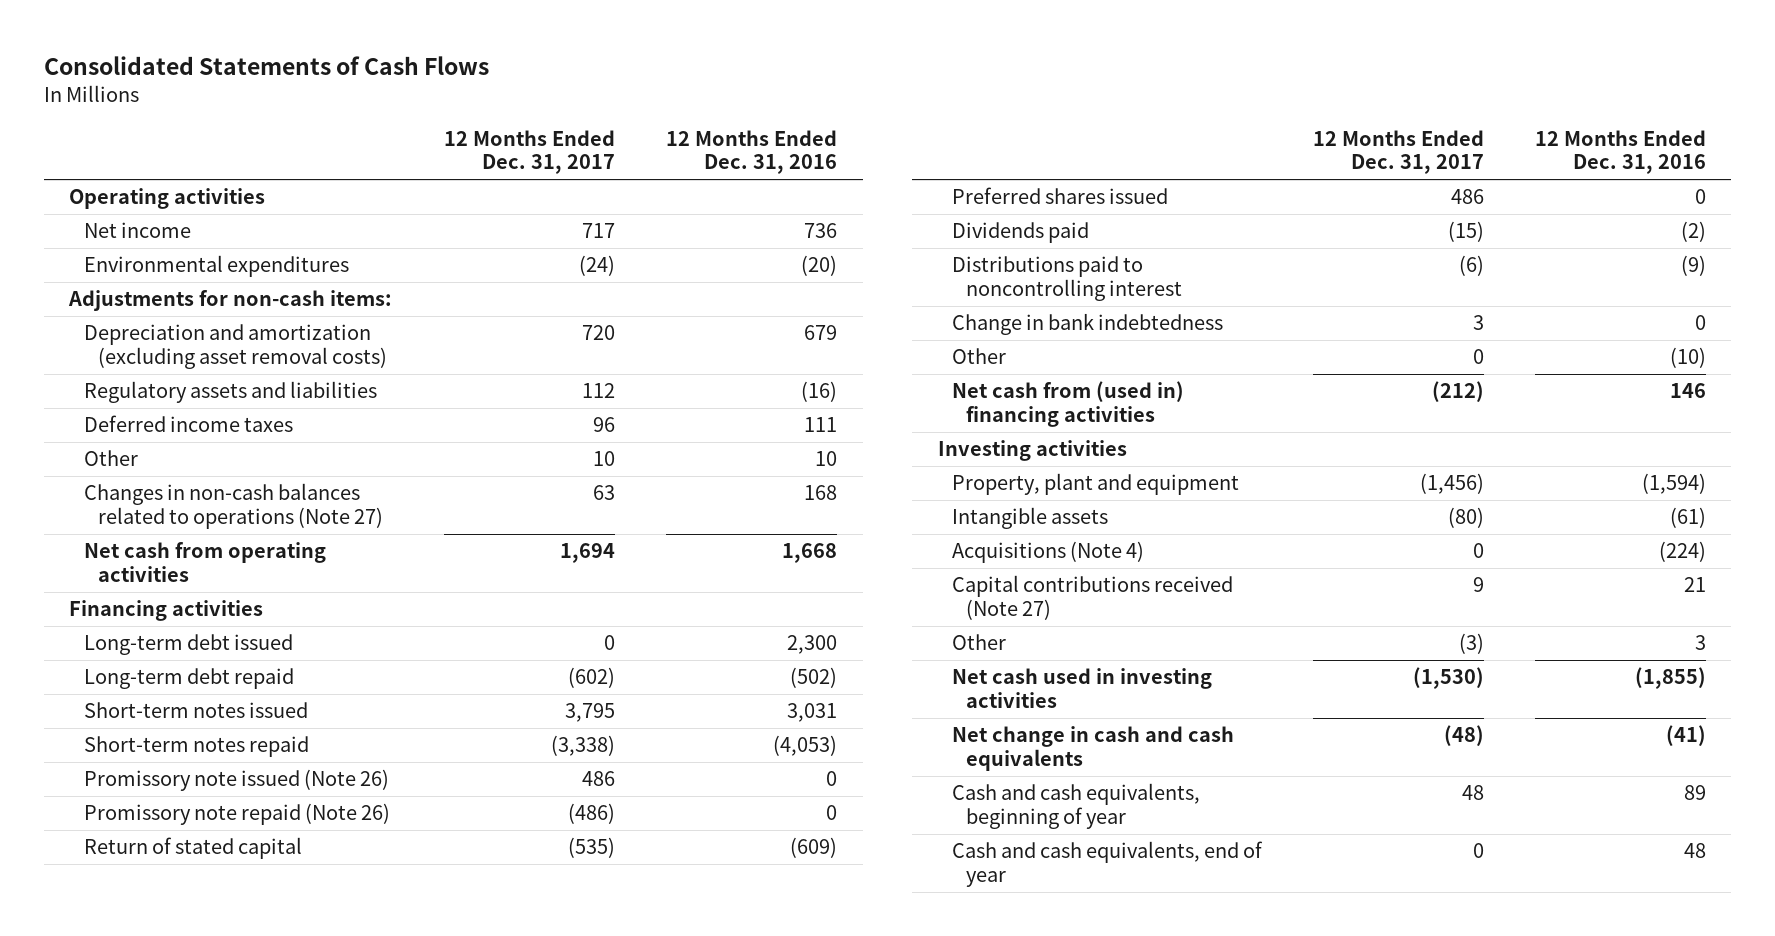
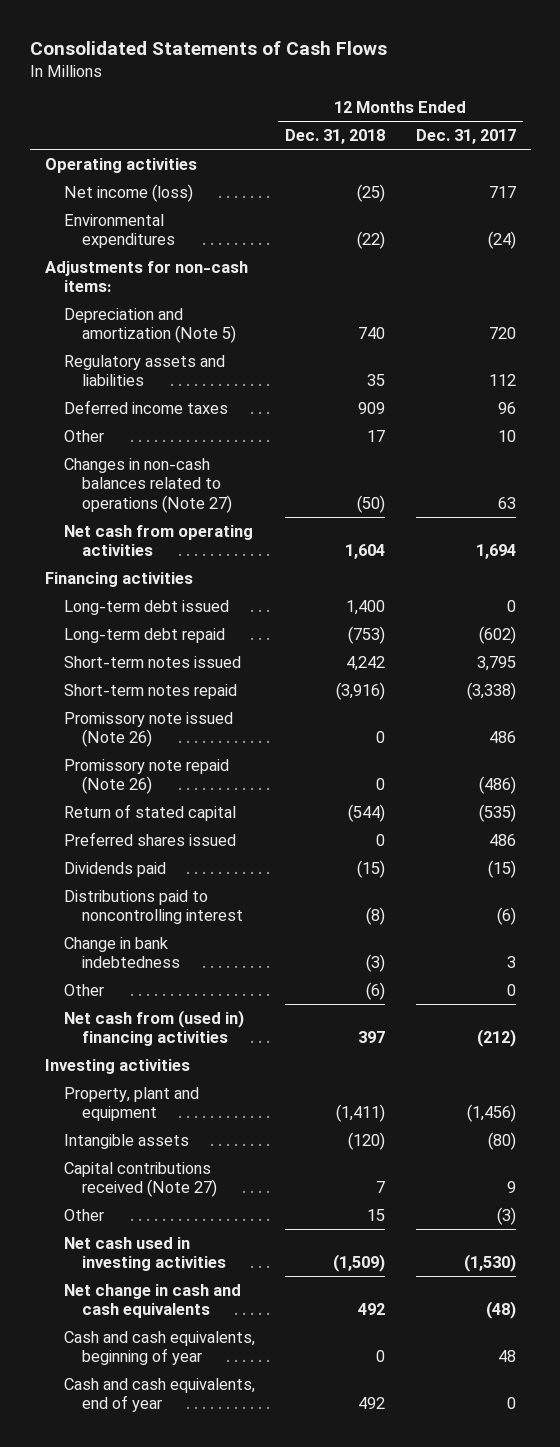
- | 12 Months Ended Dec. 31, 2017 | 12 Months Ended Dec. 31, 2016
+ | 12 Months Ended Dec. 31, 2018 | 12 Months Ended Dec. 31, 2017
- Net income | 717 | 736
+ Net income (loss) | (25) | 717
- Depreciation and amortization (excluding asset removal costs) | 720 | 679
+ Depreciation and amortization (Note 5) | 740 | 720
- Acquisitions (Note 4) | 0 | (224)

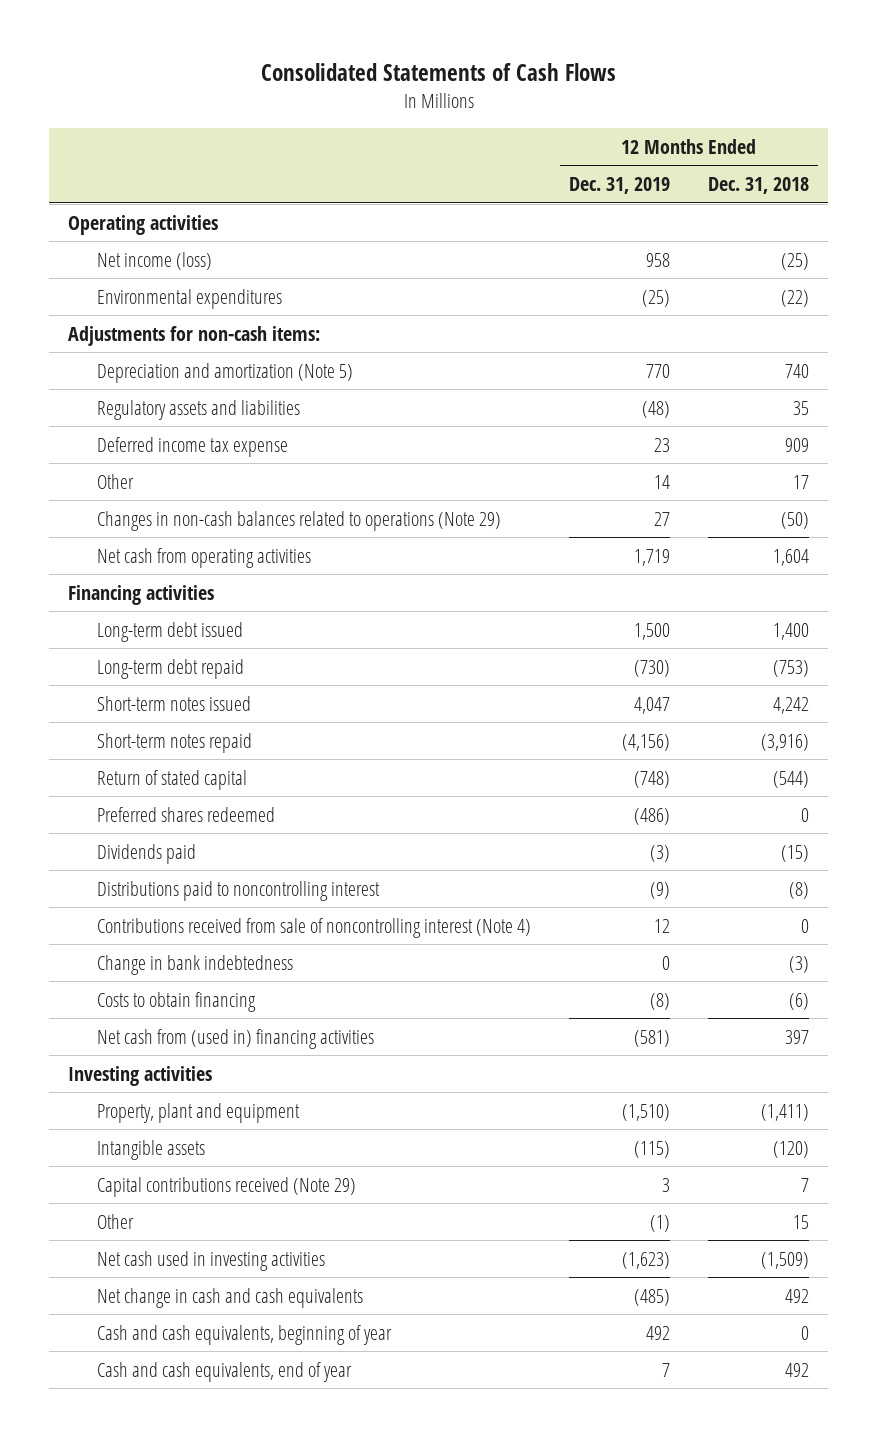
- | 12 Months Ended Dec. 31, 2018 | 12 Months Ended Dec. 31, 2017
+ | 12 Months Ended Dec. 31, 2019 | 12 Months Ended Dec. 31, 2018
- Deferred income taxes | 909 | 96
+ Deferred income tax expense | 23 | 909
- Changes in non-cash balances related to operations (Note 27) | (50) | 63
+ Changes in non-cash balances related to operations (Note 29) | 27 | (50)
- Promissory note issued (Note 26) | 0 | 486
- Promissory note repaid (Note 26) | 0 | (486)
- Preferred shares issued | 0 | 486
+ Preferred shares redeemed | (486) | 0
+ Contributions received from sale of noncontrolling interest (Note 4) | 12 | 0
- Other | (6) | 0
+ Costs to obtain financing | (8) | (6)
- Capital contributions received (Note 27) | 7 | 9
+ Capital contributions received (Note 29) | 3 | 7

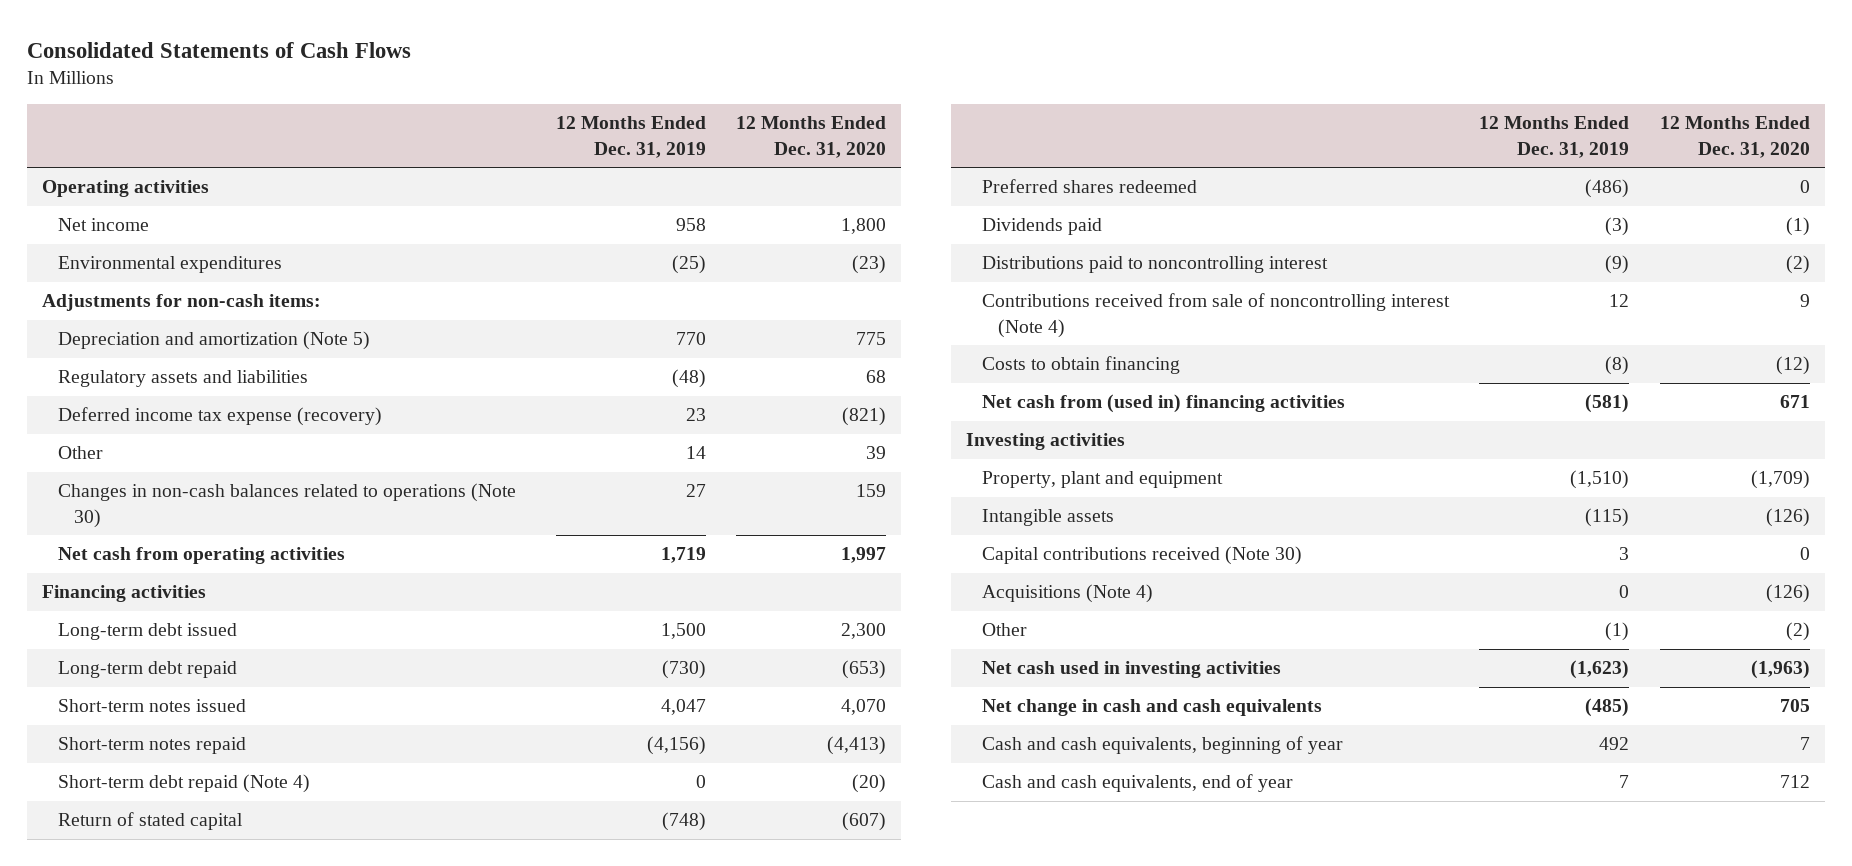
- | 12 Months Ended Dec. 31, 2019 | 12 Months Ended Dec. 31, 2018
+ | 12 Months Ended Dec. 31, 2019 | 12 Months Ended Dec. 31, 2020
- Net income (loss) | 958 | (25)
+ Net income | 958 | 1,800
- Deferred income tax expense | 23 | 909
+ Deferred income tax expense (recovery) | 23 | (821)
- Changes in non-cash balances related to operations (Note 29) | 27 | (50)
+ Changes in non-cash balances related to operations (Note 30) | 27 | 159
+ Short-term debt repaid (Note 4) | 0 | (20)
- Change in bank indebtedness | 0 | (3)
- Capital contributions received (Note 29) | 3 | 7
+ Capital contributions received (Note 30) | 3 | 0
+ Acquisitions (Note 4) | 0 | (126)

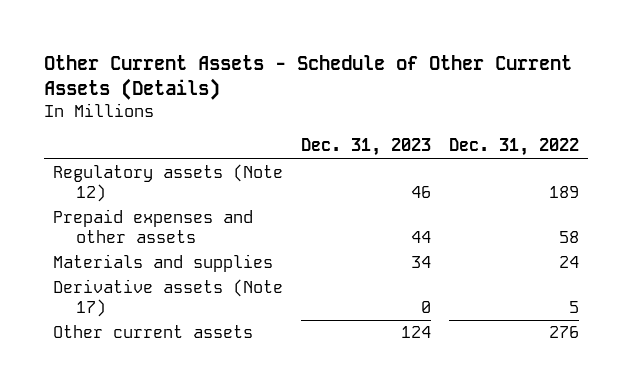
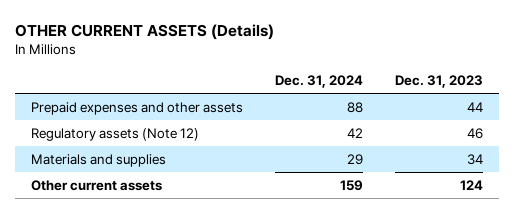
- Other Current Assets - Schedule of Other Current Assets (Details)
+ OTHER CURRENT ASSETS (Details)
- | Dec. 31, 2023 | Dec. 31, 2022
+ | Dec. 31, 2024 | Dec. 31, 2023
moved down: Regulatory assets (Note 12) | 42 | 46
- Derivative assets (Note 17) | 0 | 5

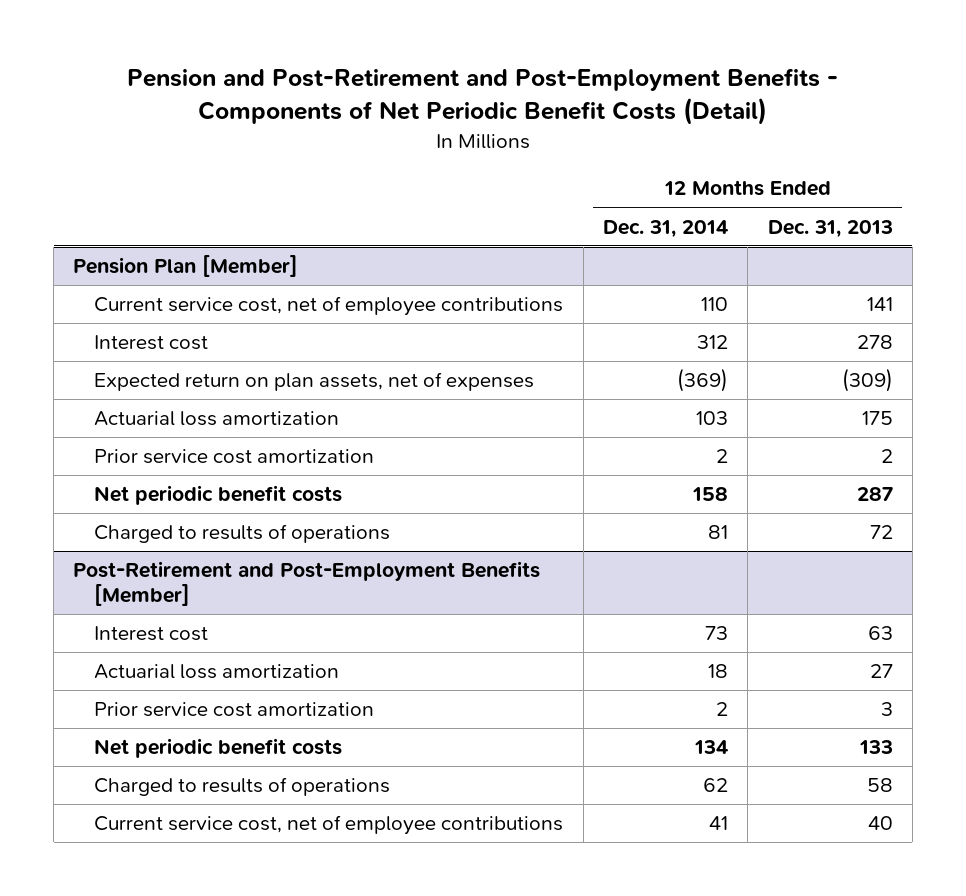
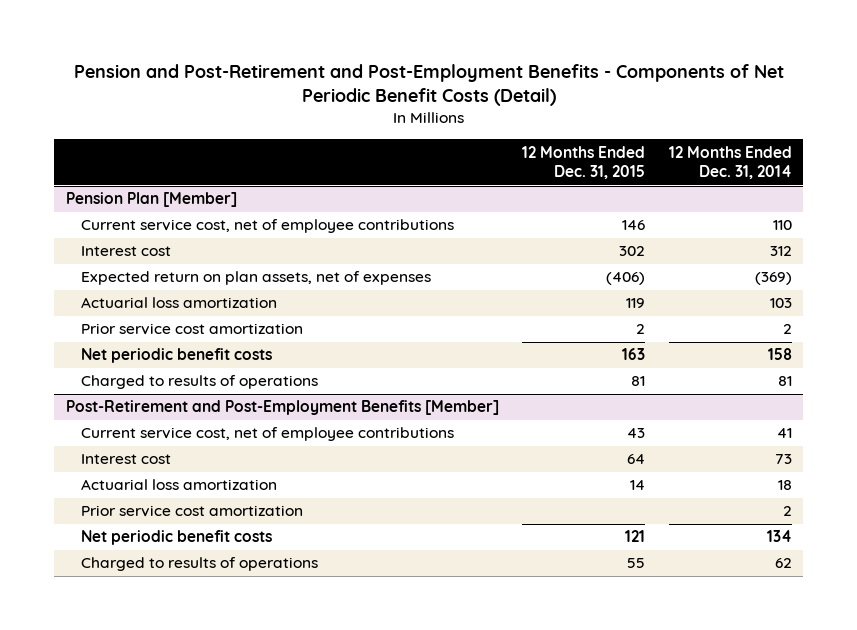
- | 12 Months Ended Dec. 31, 2014 | 12 Months Ended Dec. 31, 2013
+ | 12 Months Ended Dec. 31, 2015 | 12 Months Ended Dec. 31, 2014
@ Post-Retirement and Post-Employment Benefits [Member]
moved up: Current service cost, net of employee contributions | 43 | 41

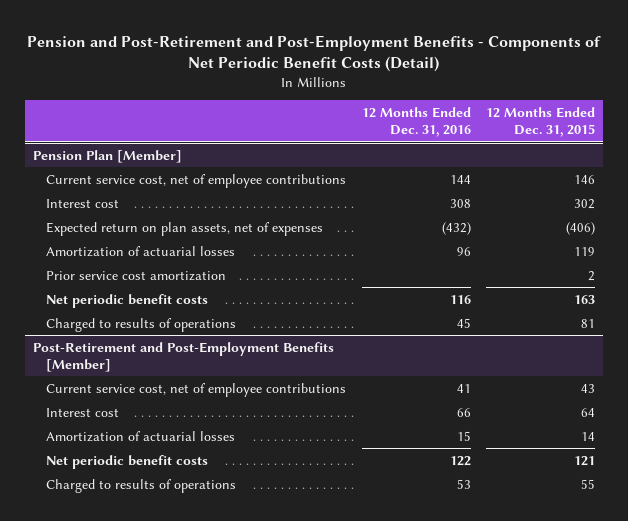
- | 12 Months Ended Dec. 31, 2015 | 12 Months Ended Dec. 31, 2014
+ | 12 Months Ended Dec. 31, 2016 | 12 Months Ended Dec. 31, 2015
@ Pension Plan [Member]
- Actuarial loss amortization | 119 | 103
+ Amortization of actuarial losses | 96 | 119
@ Post-Retirement and Post-Employment Benefits [Member]
- Actuarial loss amortization | 14 | 18
- Prior service cost amortization | | 2
+ Amortization of actuarial losses | 15 | 14

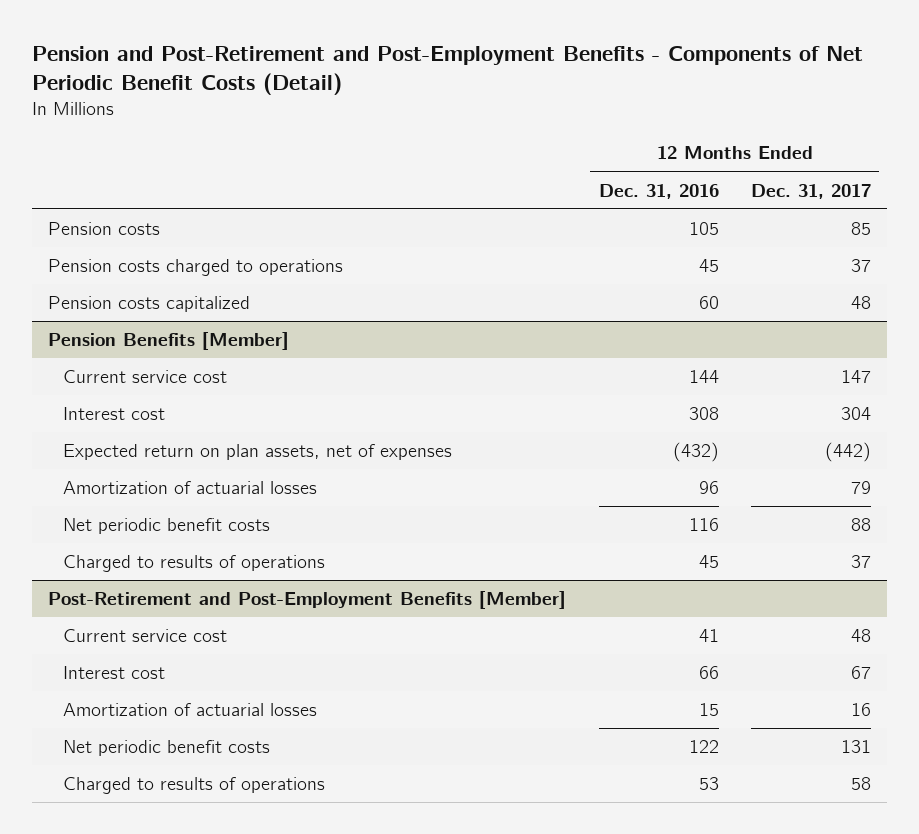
- | 12 Months Ended Dec. 31, 2016 | 12 Months Ended Dec. 31, 2015
+ | 12 Months Ended Dec. 31, 2016 | 12 Months Ended Dec. 31, 2017
- Pension Plan [Member]
- Current service cost, net of employee contributions | 144 | 146
+ Pension costs | 105 | 85
+ Pension costs charged to operations | 45 | 37
+ Pension costs capitalized | 60 | 48
+ Pension Benefits [Member]
+ Current service cost | 144 | 147
- Prior service cost amortization | | 2
@ Post-Retirement and Post-Employment Benefits [Member]
- Current service cost, net of employee contributions | 41 | 43
+ Current service cost | 41 | 48

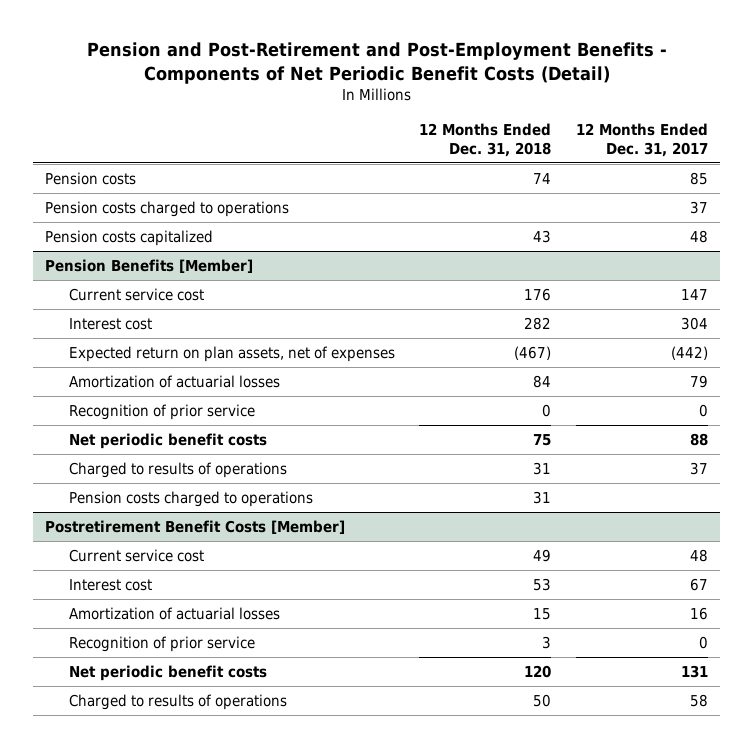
- | 12 Months Ended Dec. 31, 2016 | 12 Months Ended Dec. 31, 2017
+ | 12 Months Ended Dec. 31, 2018 | 12 Months Ended Dec. 31, 2017
@ Pension Benefits [Member]
+ Recognition of prior service | 0 | 0
- Post-Retirement and Post-Employment Benefits [Member]
@ Pension Benefits [Member]
+ Pension costs charged to operations | 31 |
+ Postretirement Benefit Costs [Member]
+ Recognition of prior service | 3 | 0

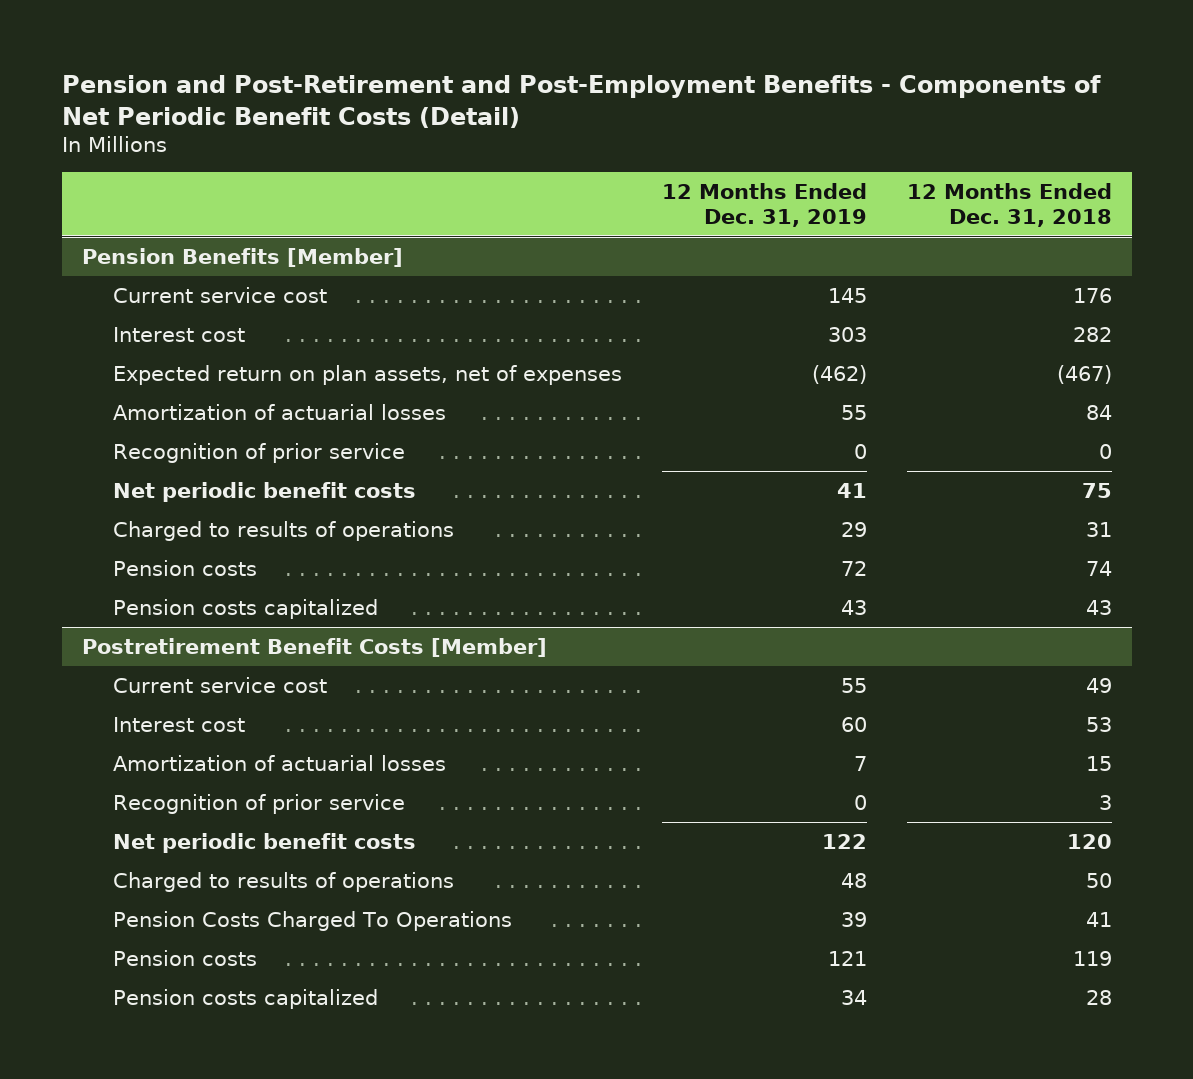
- | 12 Months Ended Dec. 31, 2018 | 12 Months Ended Dec. 31, 2017
+ | 12 Months Ended Dec. 31, 2019 | 12 Months Ended Dec. 31, 2018
- Pension costs | 74 | 85
- Pension costs charged to operations | | 37
- Pension costs capitalized | 43 | 48
@ Pension Benefits [Member]
- Pension costs charged to operations | 31 |
+ Pension costs | 72 | 74
+ Pension costs capitalized | 43 | 43
@ Postretirement Benefit Costs [Member]
+ Pension Costs Charged To Operations | 39 | 41
+ Pension costs | 121 | 119
+ Pension costs capitalized | 34 | 28

